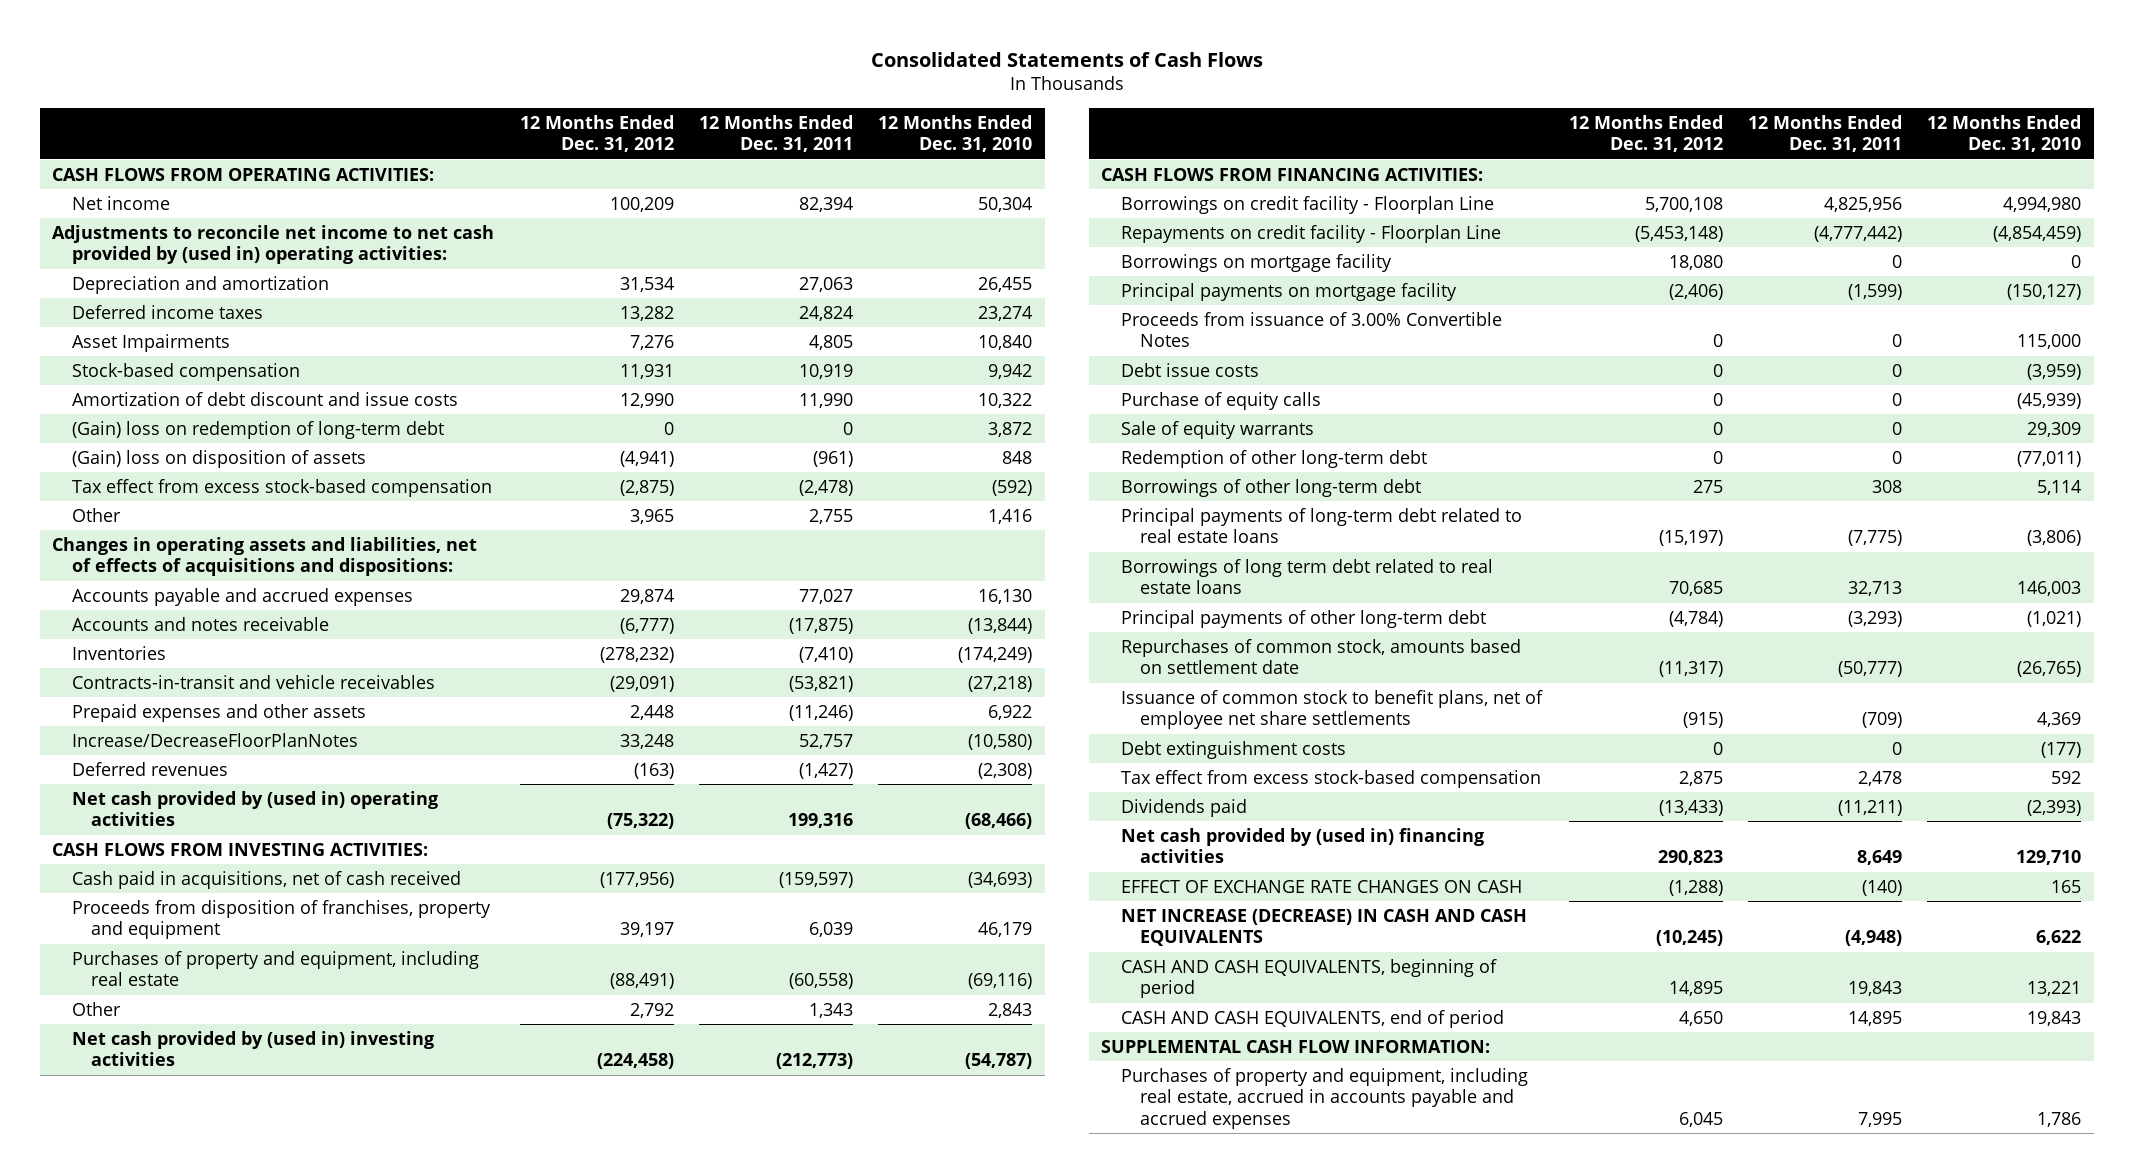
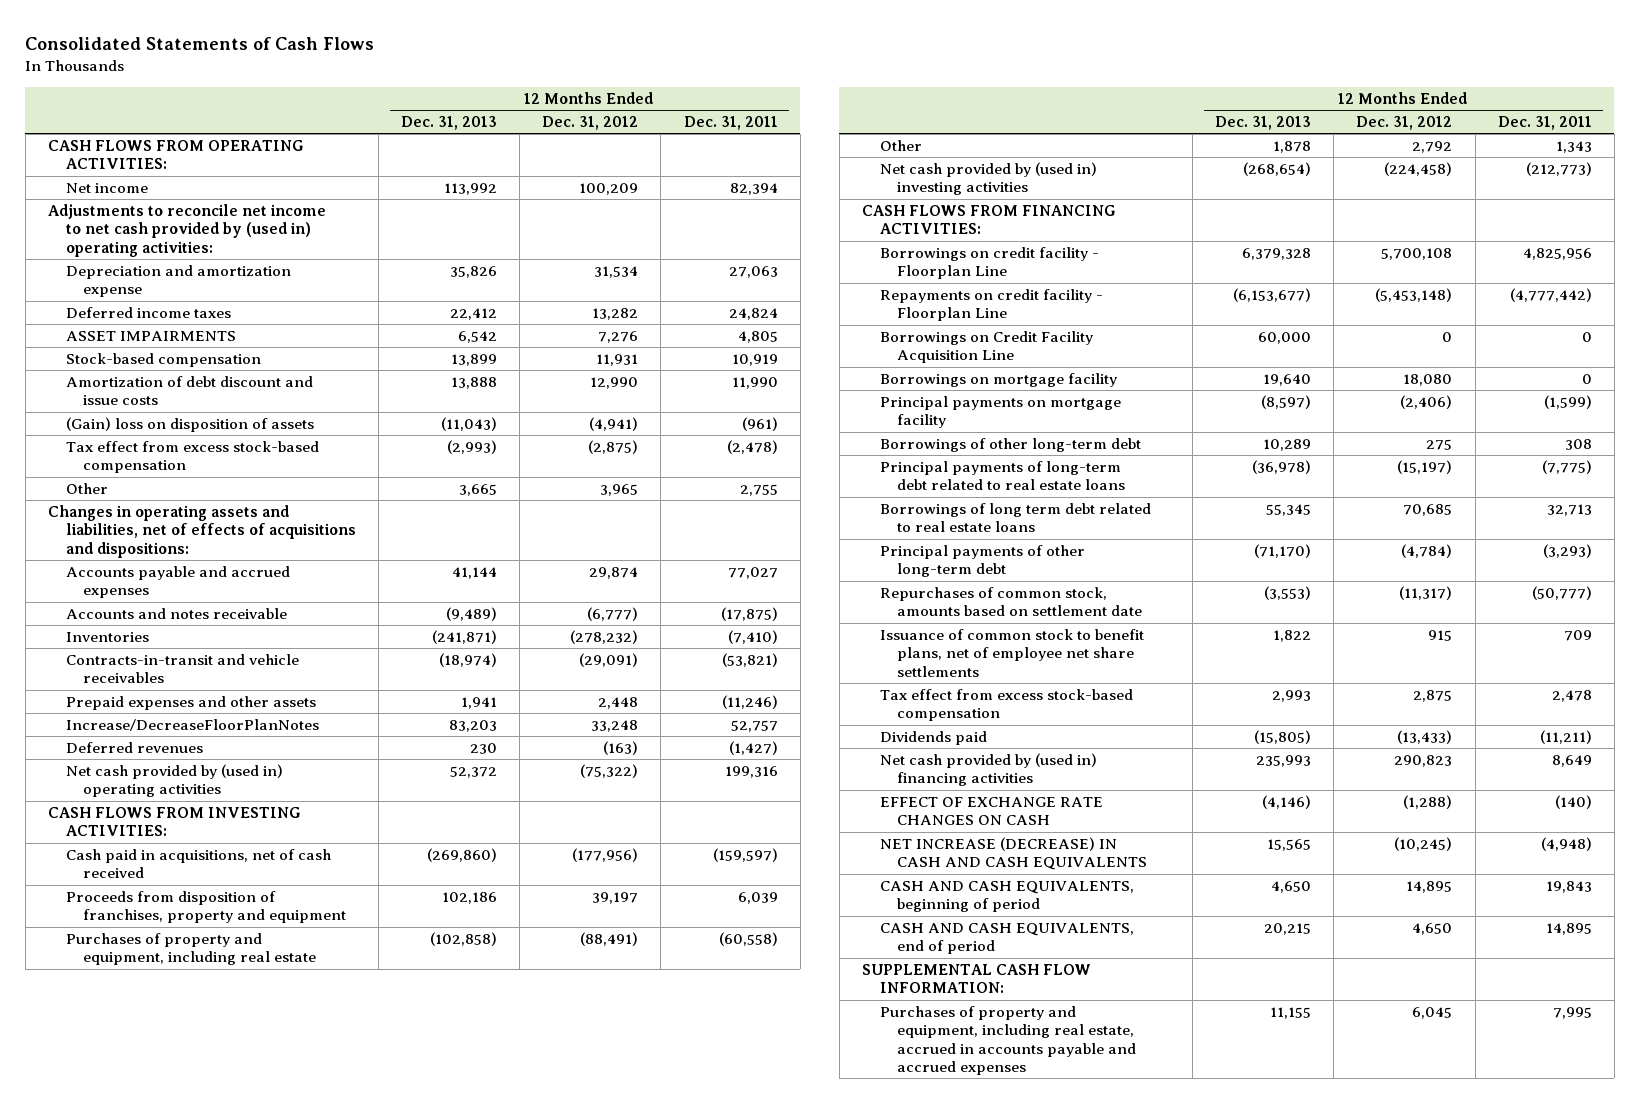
- | 12 Months Ended Dec. 31, 2012 | 12 Months Ended Dec. 31, 2011 | 12 Months Ended Dec. 31, 2010
+ | 12 Months Ended Dec. 31, 2013 | 12 Months Ended Dec. 31, 2012 | 12 Months Ended Dec. 31, 2011
- Depreciation and amortization | 31,534 | 27,063 | 26,455
+ Depreciation and amortization expense | 35,826 | 31,534 | 27,063
- Asset Impairments | 7,276 | 4,805 | 10,840
+ ASSET IMPAIRMENTS | 6,542 | 7,276 | 4,805
- (Gain) loss on redemption of long-term debt | 0 | 0 | 3,872
+ Borrowings on Credit Facility Acquisition Line | 60,000 | 0 | 0
- Proceeds from issuance of 3.00% Convertible Notes | 0 | 0 | 115,000
- Debt issue costs | 0 | 0 | (3,959)
- Purchase of equity calls | 0 | 0 | (45,939)
- Sale of equity warrants | 0 | 0 | 29,309
- Redemption of other long-term debt | 0 | 0 | (77,011)
- Issuance of common stock to benefit plans, net of employee net share settlements | (915) | (709) | 4,369
- Debt extinguishment costs | 0 | 0 | (177)
+ Issuance of common stock to benefit plans, net of employee net share settlements | 1,822 | 915 | 709

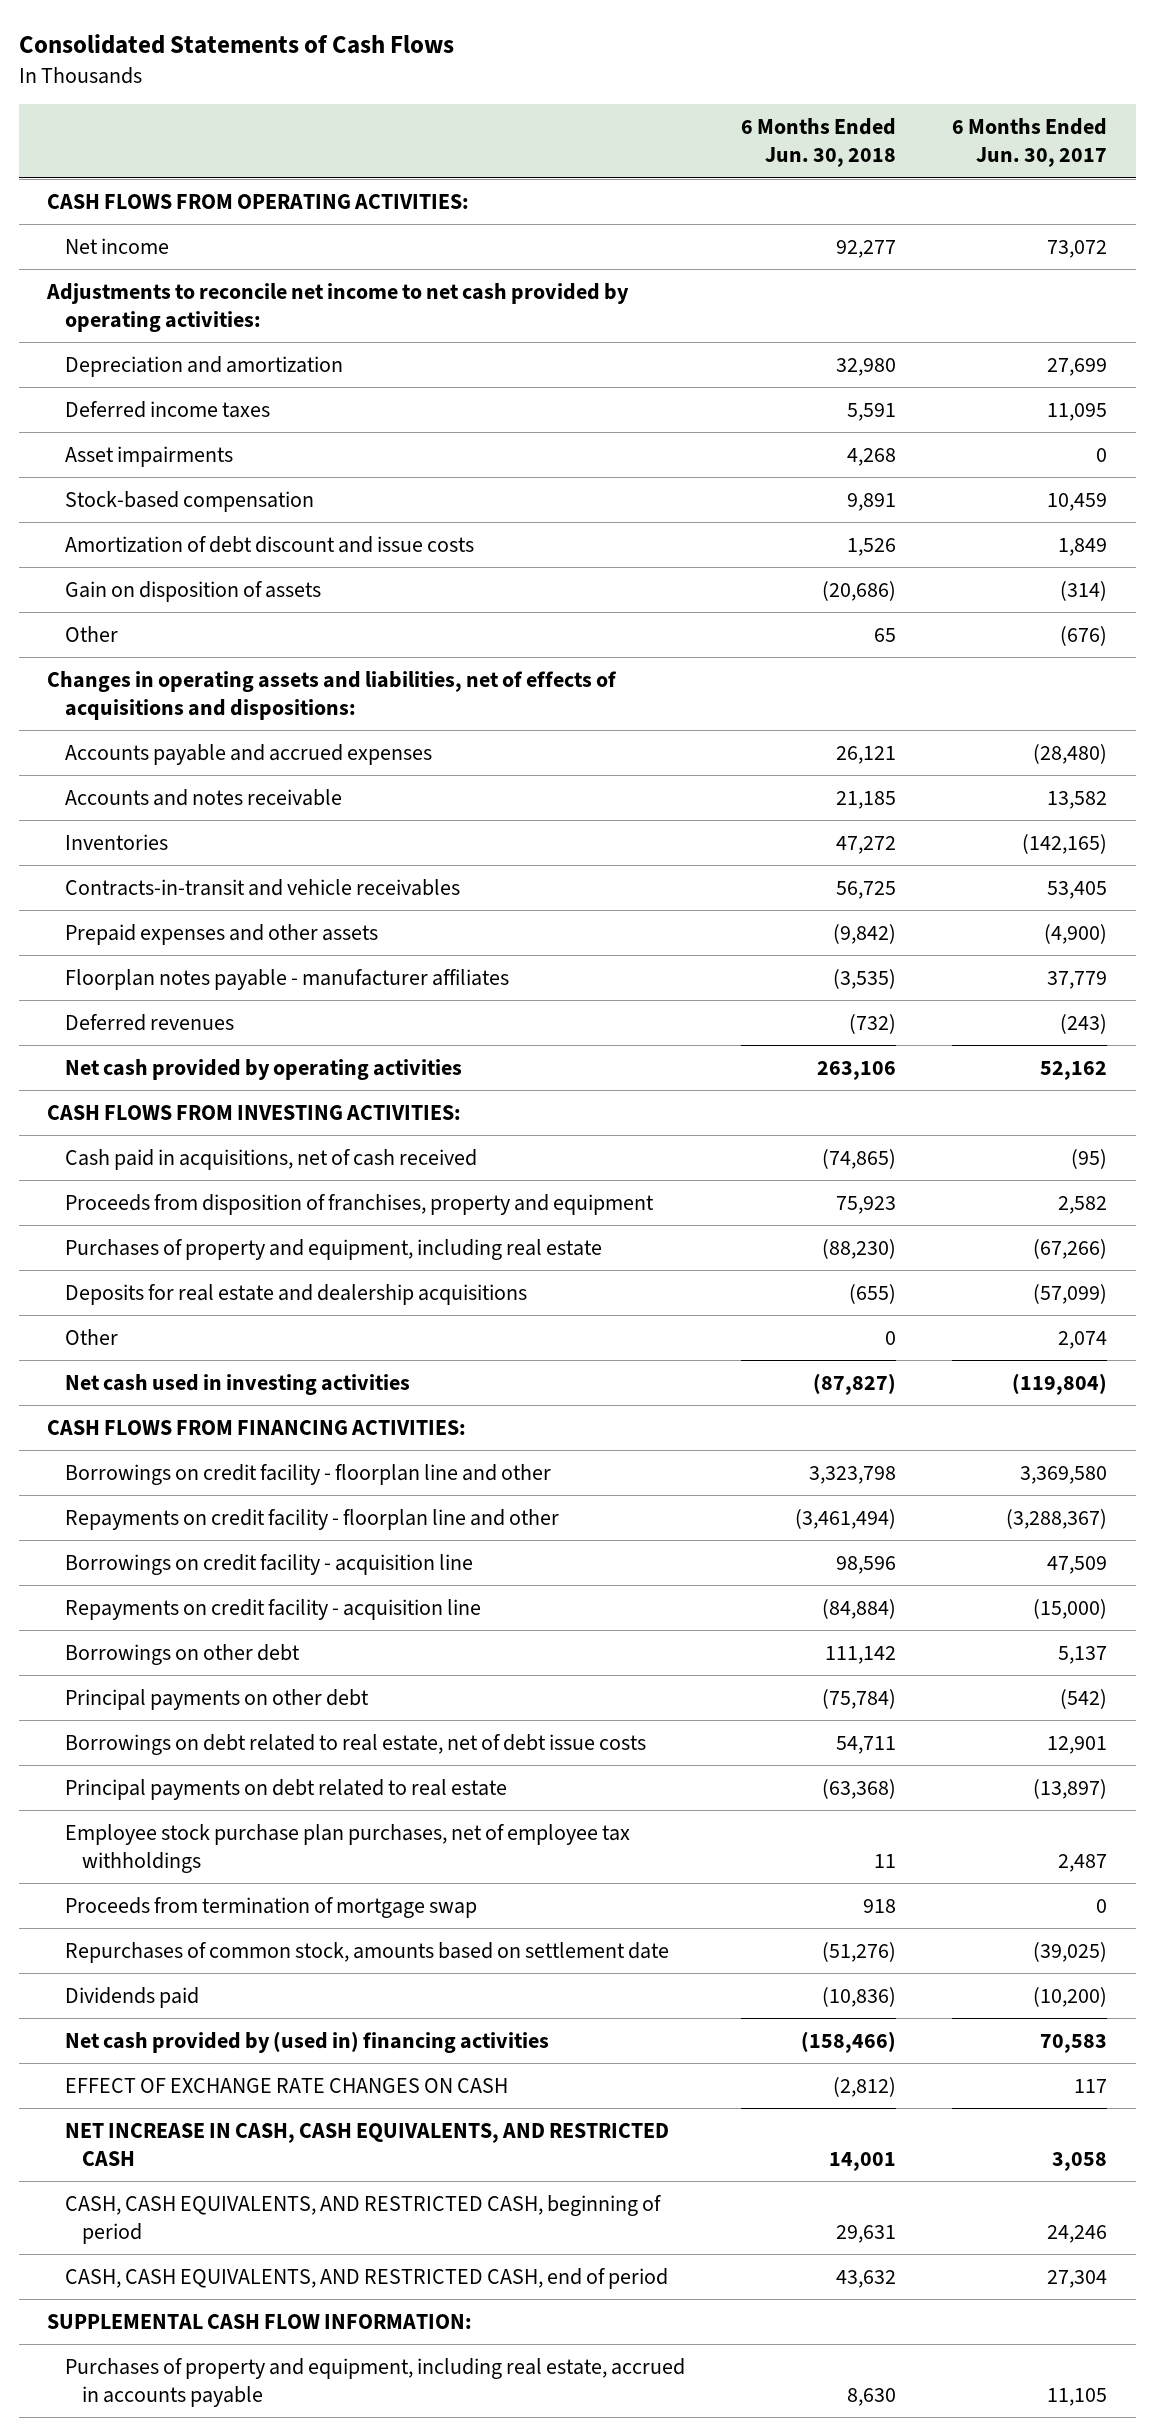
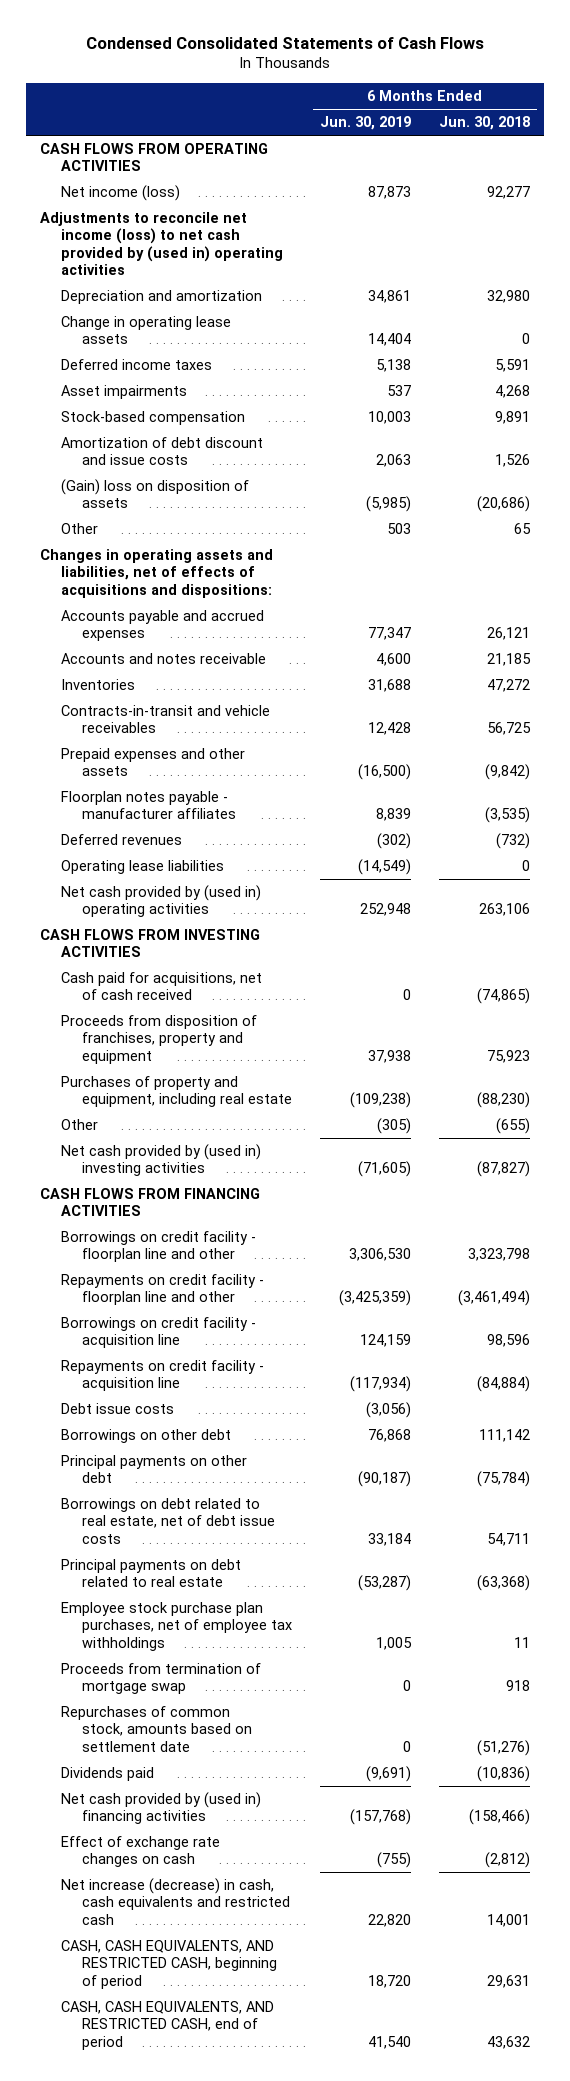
- Consolidated Statements of Cash Flows
+ Condensed Consolidated Statements of Cash Flows
- | 6 Months Ended Jun. 30, 2018 | 6 Months Ended Jun. 30, 2017
+ | 6 Months Ended Jun. 30, 2019 | 6 Months Ended Jun. 30, 2018
- CASH FLOWS FROM OPERATING ACTIVITIES:
- Net income | 92,277 | 73,072
- Adjustments to reconcile net income to net cash provided by operating activities:
+ CASH FLOWS FROM OPERATING ACTIVITIES
+ Net income (loss) | 87,873 | 92,277
+ Adjustments to reconcile net income (loss) to net cash provided by (used in) operating activities
+ Change in operating lease assets | 14,404 | 0
- Gain on disposition of assets | (20,686) | (314)
+ (Gain) loss on disposition of assets | (5,985) | (20,686)
- Net cash provided by operating activities | 263,106 | 52,162
- CASH FLOWS FROM INVESTING ACTIVITIES:
- Cash paid in acquisitions, net of cash received | (74,865) | (95)
+ Operating lease liabilities | (14,549) | 0
+ Net cash provided by (used in) operating activities | 252,948 | 263,106
+ CASH FLOWS FROM INVESTING ACTIVITIES
+ Cash paid for acquisitions, net of cash received | 0 | (74,865)
- Deposits for real estate and dealership acquisitions | (655) | (57,099)
- Other | 0 | 2,074
- Net cash used in investing activities | (87,827) | (119,804)
- CASH FLOWS FROM FINANCING ACTIVITIES:
+ Other | (305) | (655)
+ Net cash provided by (used in) investing activities | (71,605) | (87,827)
+ CASH FLOWS FROM FINANCING ACTIVITIES
+ Debt issue costs | (3,056) |
- EFFECT OF EXCHANGE RATE CHANGES ON CASH | (2,812) | 117
- NET INCREASE IN CASH, CASH EQUIVALENTS, AND RESTRICTED CASH | 14,001 | 3,058
+ Effect of exchange rate changes on cash | (755) | (2,812)
+ Net increase (decrease) in cash, cash equivalents and restricted cash | 22,820 | 14,001
- SUPPLEMENTAL CASH FLOW INFORMATION:
- Purchases of property and equipment, including real estate, accrued in accounts payable | 8,630 | 11,105

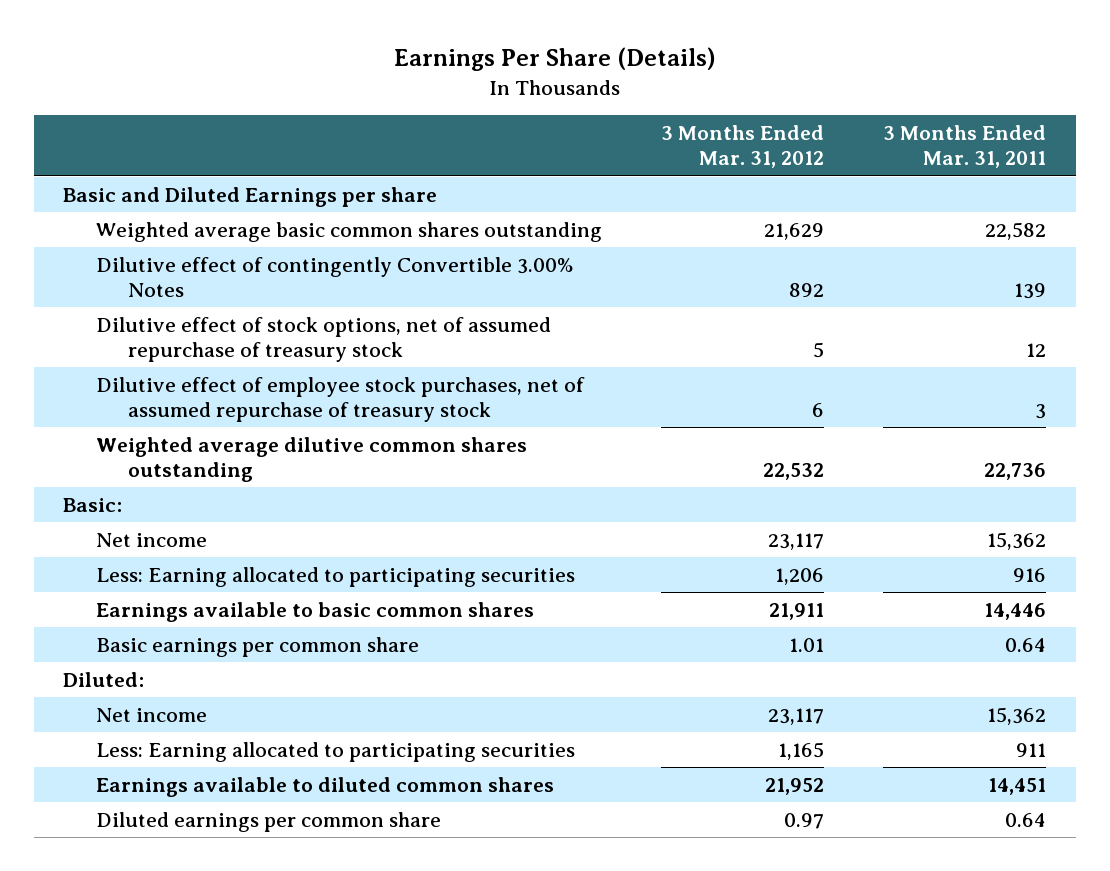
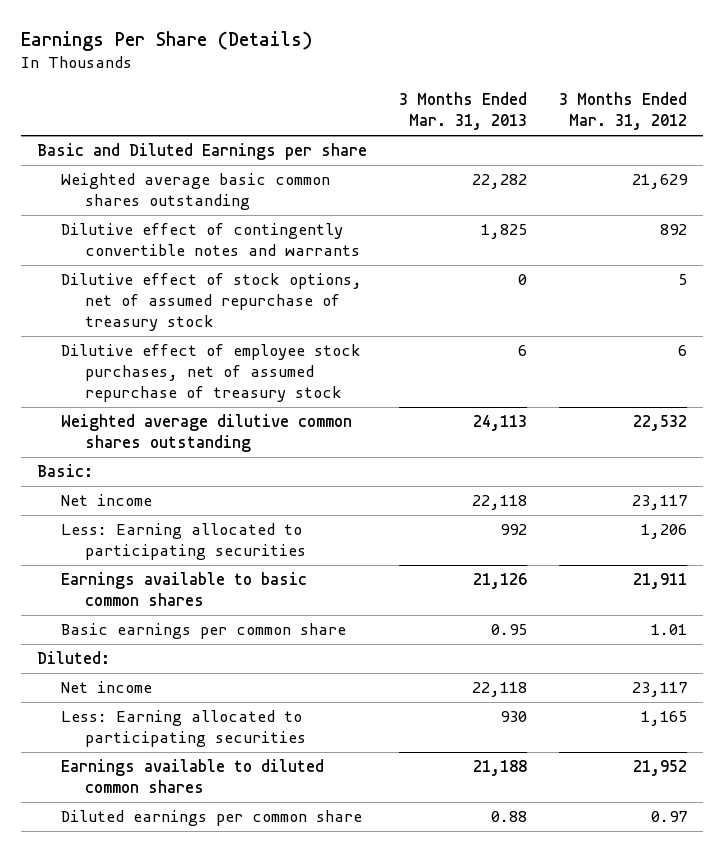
- | 3 Months Ended Mar. 31, 2012 | 3 Months Ended Mar. 31, 2011
+ | 3 Months Ended Mar. 31, 2013 | 3 Months Ended Mar. 31, 2012
- Dilutive effect of contingently Convertible 3.00% Notes | 892 | 139
+ Dilutive effect of contingently convertible notes and warrants | 1,825 | 892

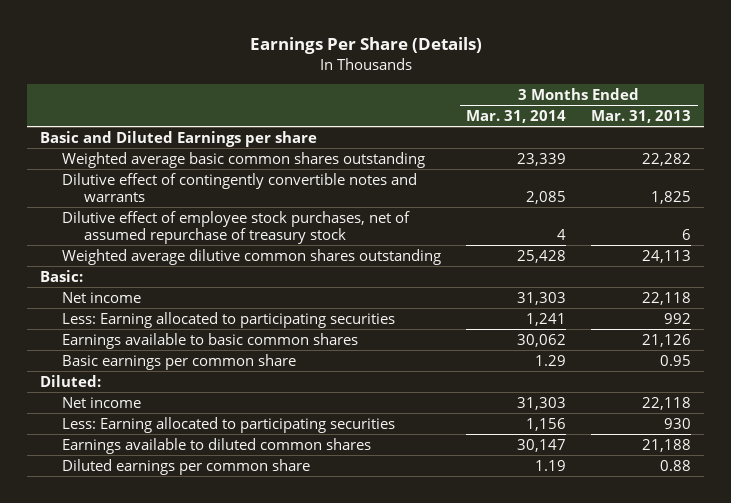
- | 3 Months Ended Mar. 31, 2013 | 3 Months Ended Mar. 31, 2012
+ | 3 Months Ended Mar. 31, 2014 | 3 Months Ended Mar. 31, 2013
- Dilutive effect of stock options, net of assumed repurchase of treasury stock | 0 | 5

